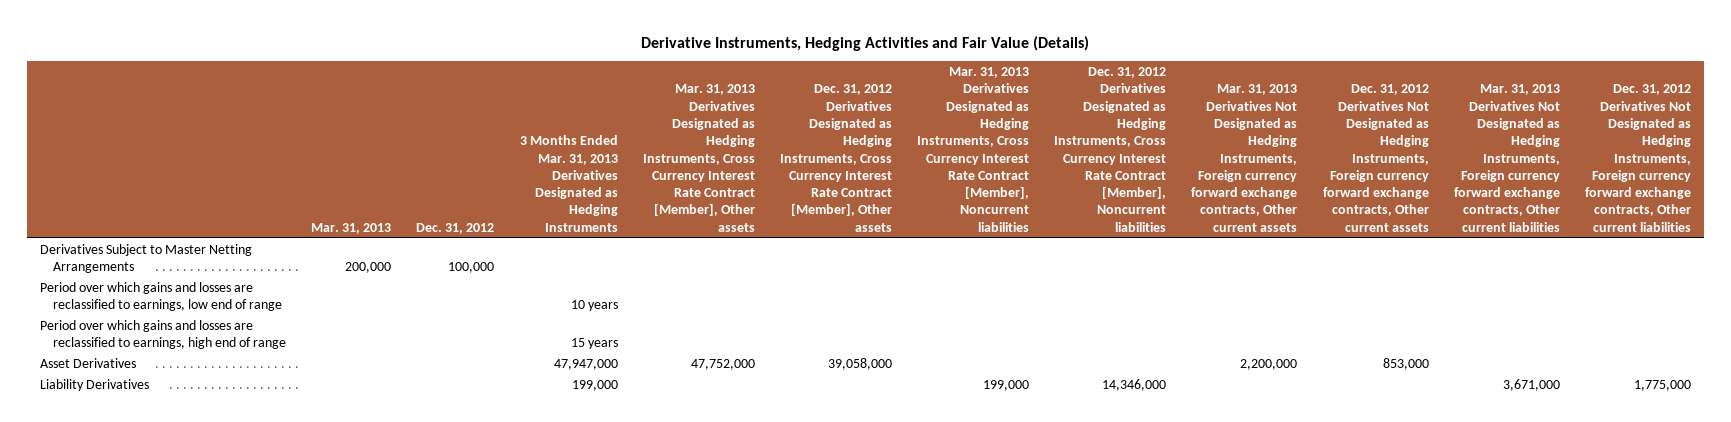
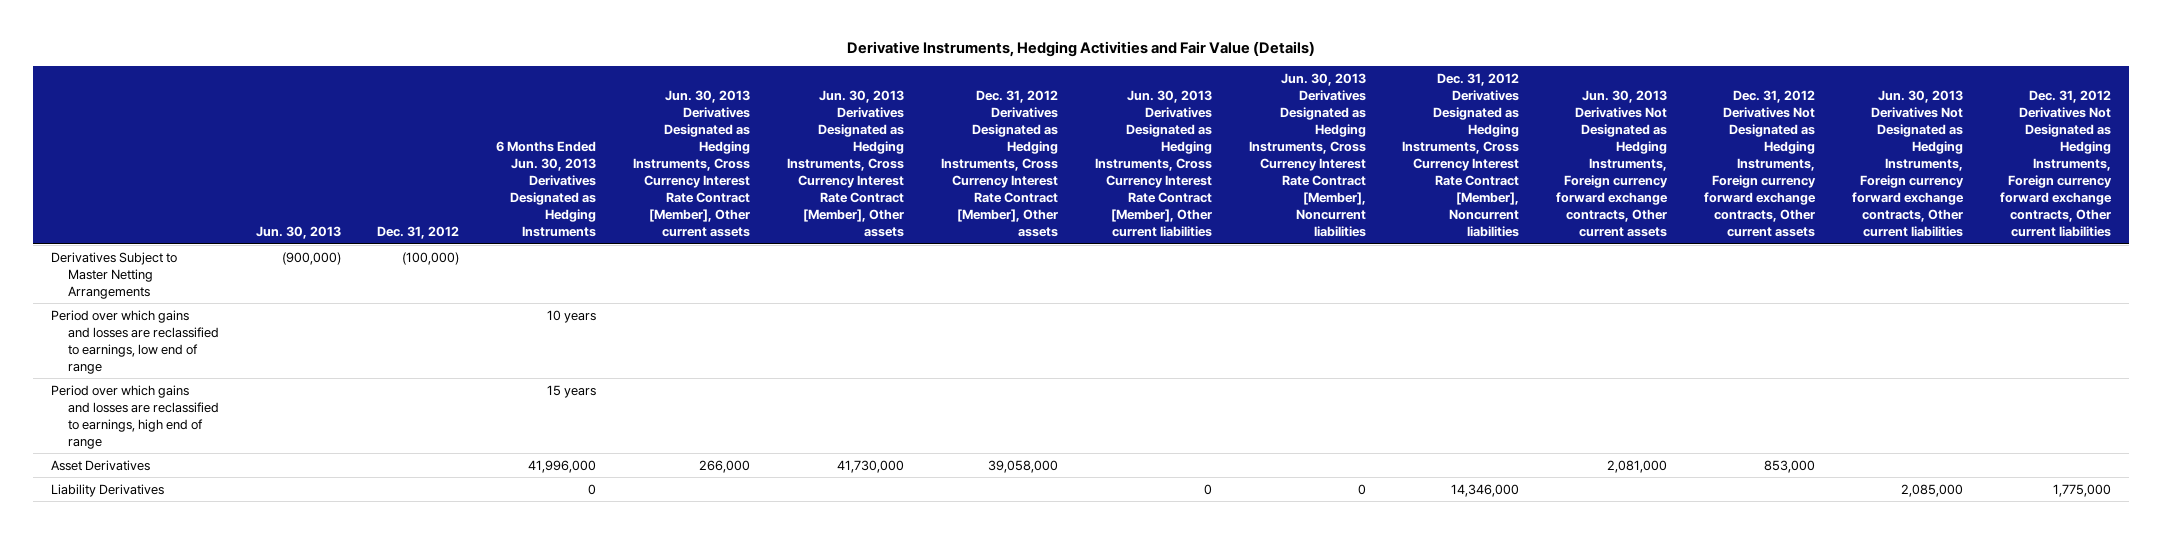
- | Mar. 31, 2013 | Dec. 31, 2012 | 3 Months Ended Mar. 31, 2013 Derivatives Designated as Hedging Instruments | Mar. 31, 2013 Derivatives Designated as Hedging Instruments, Cross Currency Interest Rate Contract [Member], Other assets | Dec. 31, 2012 Derivatives Designated as Hedging Instruments, Cross Currency Interest Rate Contract [Member], Other assets | Mar. 31, 2013 Derivatives Designated as Hedging Instruments, Cross Currency Interest Rate Contract [Member], Noncurrent liabilities | Dec. 31, 2012 Derivatives Designated as Hedging Instruments, Cross Currency Interest Rate Contract [Member], Noncurrent liabilities | Mar. 31, 2013 Derivatives Not Designated as Hedging Instruments, Foreign currency forward exchange contracts, Other current assets | Dec. 31, 2012 Derivatives Not Designated as Hedging Instruments, Foreign currency forward exchange contracts, Other current assets | Mar. 31, 2013 Derivatives Not Designated as Hedging Instruments, Foreign currency forward exchange contracts, Other current liabilities | Dec. 31, 2012 Derivatives Not Designated as Hedging Instruments, Foreign currency forward exchange contracts, Other current liabilities
+ | Jun. 30, 2013 | Dec. 31, 2012 | 6 Months Ended Jun. 30, 2013 Derivatives Designated as Hedging Instruments | Jun. 30, 2013 Derivatives Designated as Hedging Instruments, Cross Currency Interest Rate Contract [Member], Other current assets | Jun. 30, 2013 Derivatives Designated as Hedging Instruments, Cross Currency Interest Rate Contract [Member], Other assets | Dec. 31, 2012 Derivatives Designated as Hedging Instruments, Cross Currency Interest Rate Contract [Member], Other assets | Jun. 30, 2013 Derivatives Designated as Hedging Instruments, Cross Currency Interest Rate Contract [Member], Other current liabilities | Jun. 30, 2013 Derivatives Designated as Hedging Instruments, Cross Currency Interest Rate Contract [Member], Noncurrent liabilities | Dec. 31, 2012 Derivatives Designated as Hedging Instruments, Cross Currency Interest Rate Contract [Member], Noncurrent liabilities | Jun. 30, 2013 Derivatives Not Designated as Hedging Instruments, Foreign currency forward exchange contracts, Other current assets | Dec. 31, 2012 Derivatives Not Designated as Hedging Instruments, Foreign currency forward exchange contracts, Other current assets | Jun. 30, 2013 Derivatives Not Designated as Hedging Instruments, Foreign currency forward exchange contracts, Other current liabilities | Dec. 31, 2012 Derivatives Not Designated as Hedging Instruments, Foreign currency forward exchange contracts, Other current liabilities
- Derivatives Subject to Master Netting Arrangements | 200,000 | 100,000 | | | | | | | | |
+ Derivatives Subject to Master Netting Arrangements | (900,000) | (100,000) | | | | | | | | | | |

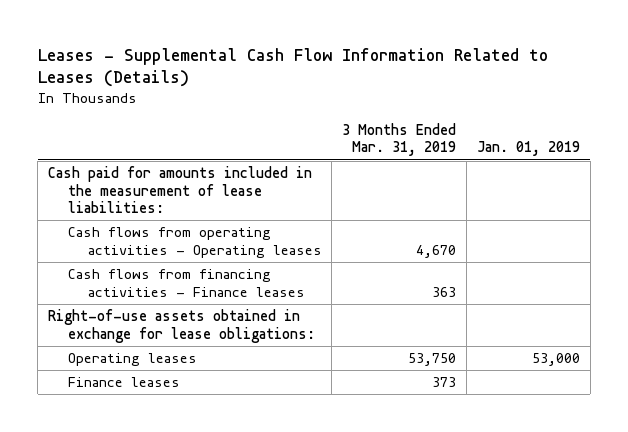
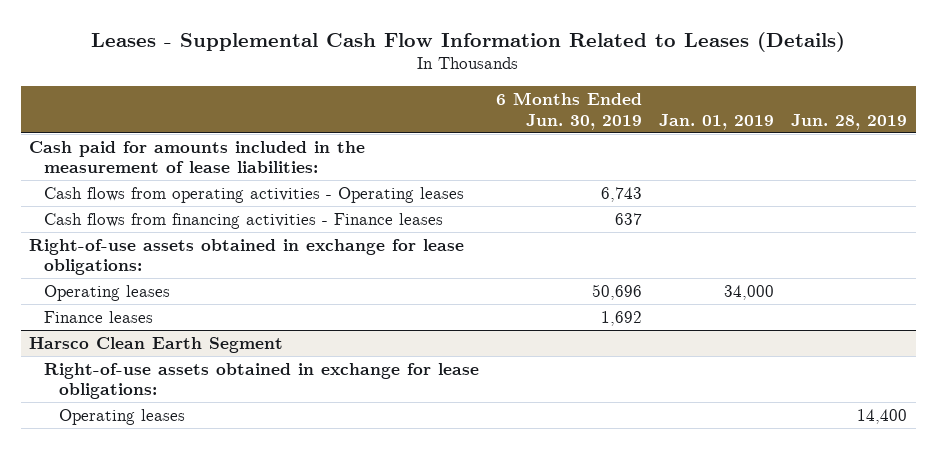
- | 3 Months Ended Mar. 31, 2019 | Jan. 01, 2019
+ | 6 Months Ended Jun. 30, 2019 | Jan. 01, 2019 | Jun. 28, 2019
- Operating leases | 53,750 | 53,000
+ Operating leases | 50,696 | 34,000 |
+ Harsco Clean Earth Segment
+ Right-of-use assets obtained in exchange for lease obligations:
+ Operating leases | | | 14,400

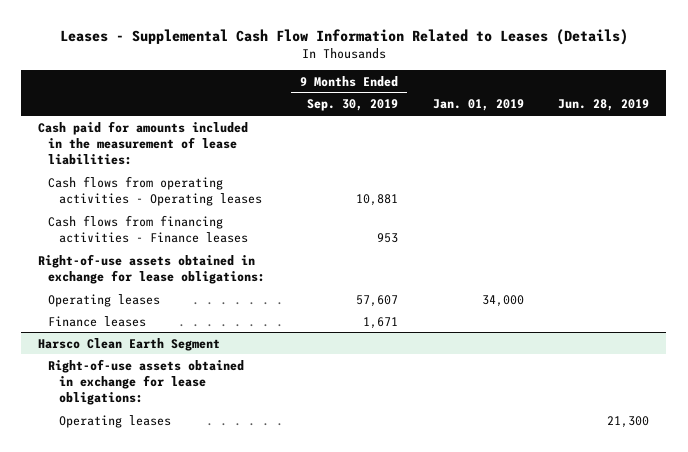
- | 6 Months Ended Jun. 30, 2019 | Jan. 01, 2019 | Jun. 28, 2019
+ | 9 Months Ended Sep. 30, 2019 | Jan. 01, 2019 | Jun. 28, 2019
@ Harsco Clean Earth Segment
- Operating leases | | | 14,400
+ Operating leases | | | 21,300

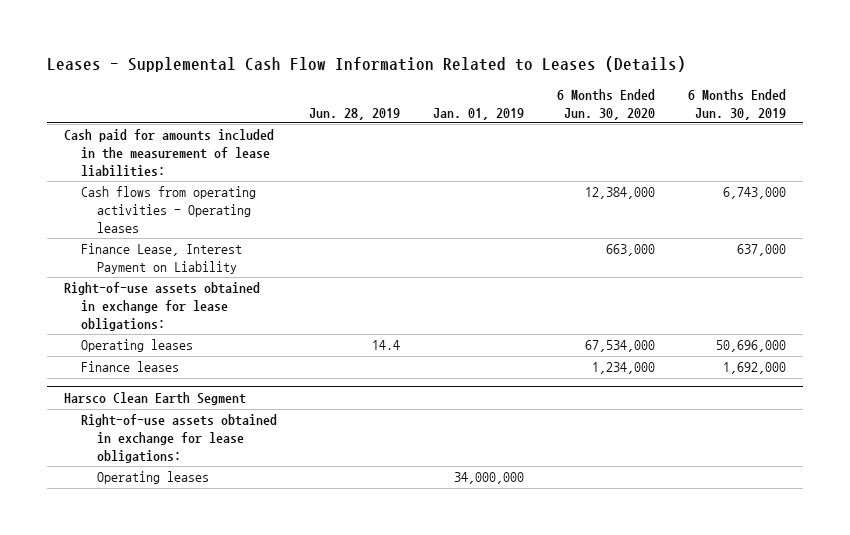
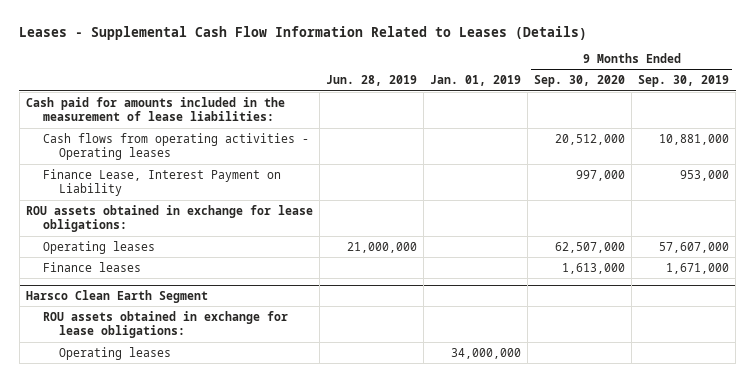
- | Jun. 28, 2019 | Jan. 01, 2019 | 6 Months Ended Jun. 30, 2020 | 6 Months Ended Jun. 30, 2019
+ | Jun. 28, 2019 | Jan. 01, 2019 | 9 Months Ended Sep. 30, 2020 | 9 Months Ended Sep. 30, 2019
- Right-of-use assets obtained in exchange for lease obligations:
- Operating leases | 14.4 | | 67,534,000 | 50,696,000
+ ROU assets obtained in exchange for lease obligations:
+ Operating leases | 21,000,000 | | 62,507,000 | 57,607,000
@ Harsco Clean Earth Segment
- Right-of-use assets obtained in exchange for lease obligations:
+ ROU assets obtained in exchange for lease obligations:

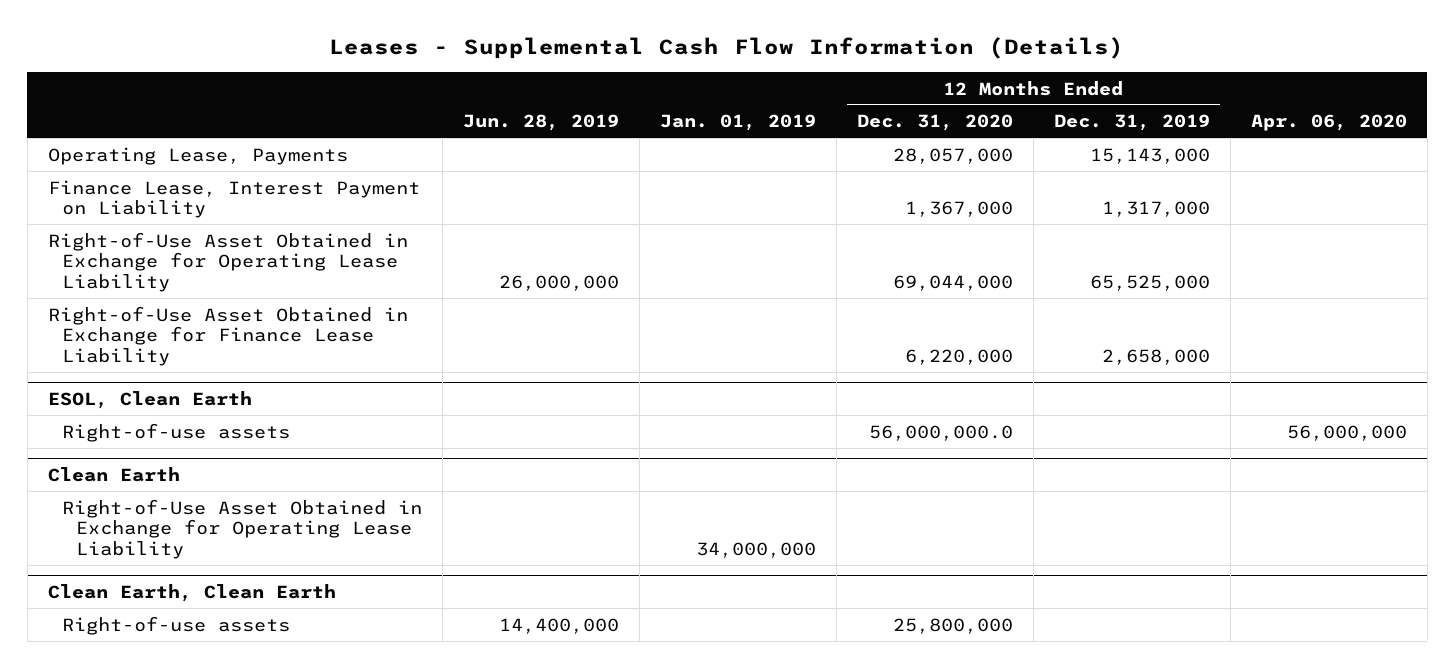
- Leases - Supplemental Cash Flow Information Related to Leases (Details)
+ Leases - Supplemental Cash Flow Information (Details)
- | Jun. 28, 2019 | Jan. 01, 2019 | 9 Months Ended Sep. 30, 2020 | 9 Months Ended Sep. 30, 2019
+ | Jun. 28, 2019 | Jan. 01, 2019 | 12 Months Ended Dec. 31, 2020 | 12 Months Ended Dec. 31, 2019 | Apr. 06, 2020
- Cash paid for amounts included in the measurement of lease liabilities:
- Cash flows from operating activities - Operating leases | | | 20,512,000 | 10,881,000
+ Operating Lease, Payments | | | 28,057,000 | 15,143,000 |
- ROU assets obtained in exchange for lease obligations:
- Operating leases | 21,000,000 | | 62,507,000 | 57,607,000
- Finance leases | | | 1,613,000 | 1,671,000
- Harsco Clean Earth Segment
- ROU assets obtained in exchange for lease obligations:
- Operating leases | | 34,000,000 | |
+ Right-of-Use Asset Obtained in Exchange for Operating Lease Liability | 26,000,000 | | 69,044,000 | 65,525,000 |
+ Right-of-Use Asset Obtained in Exchange for Finance Lease Liability | | | 6,220,000 | 2,658,000 |
+ ESOL, Clean Earth
+ Right-of-use assets | | | 56,000,000.0 | | 56,000,000
+ Clean Earth
+ Right-of-Use Asset Obtained in Exchange for Operating Lease Liability | | 34,000,000 | | |
+ Clean Earth, Clean Earth
+ Right-of-use assets | 14,400,000 | | 25,800,000 | |

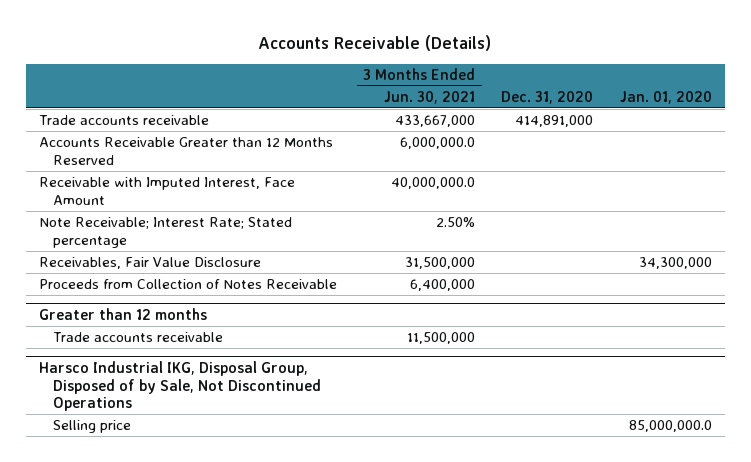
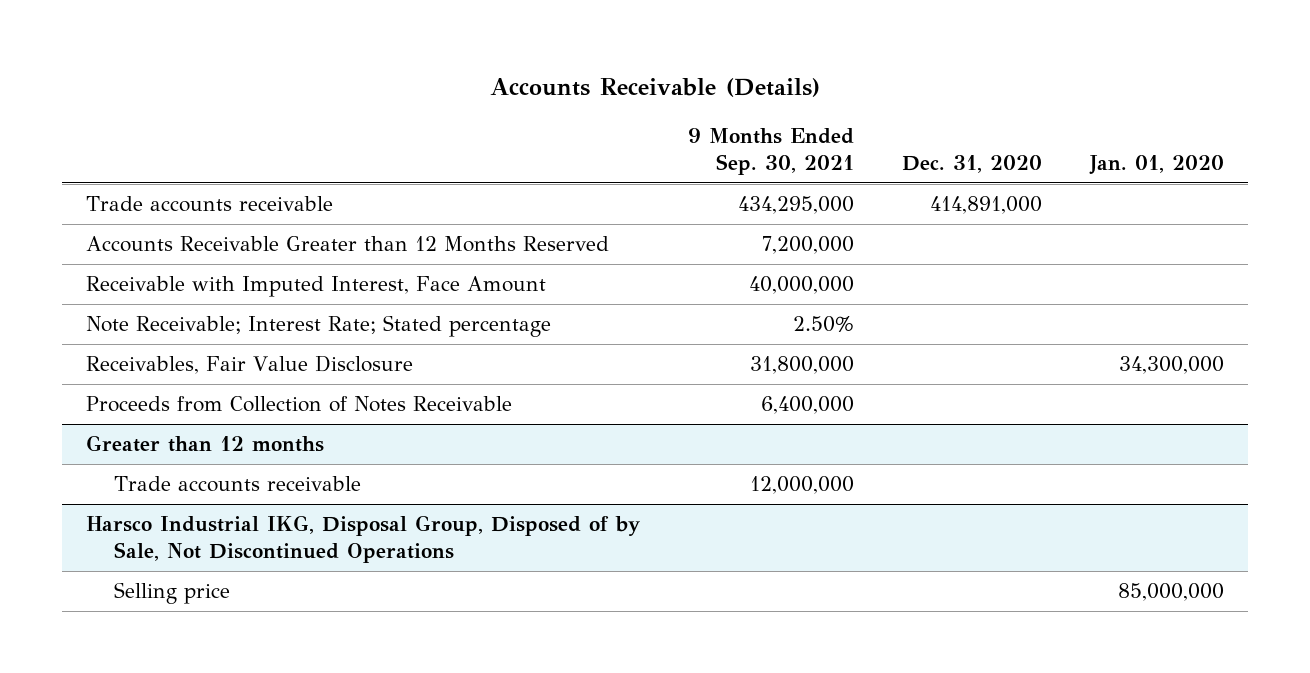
- | 3 Months Ended Jun. 30, 2021 | Dec. 31, 2020 | Jan. 01, 2020
+ | 9 Months Ended Sep. 30, 2021 | Dec. 31, 2020 | Jan. 01, 2020
@ Harsco Industrial IKG, Disposal Group, Disposed of by Sale, Not Discontinued Operations
- Selling price | | | 85,000,000.0
+ Selling price | | | 85,000,000

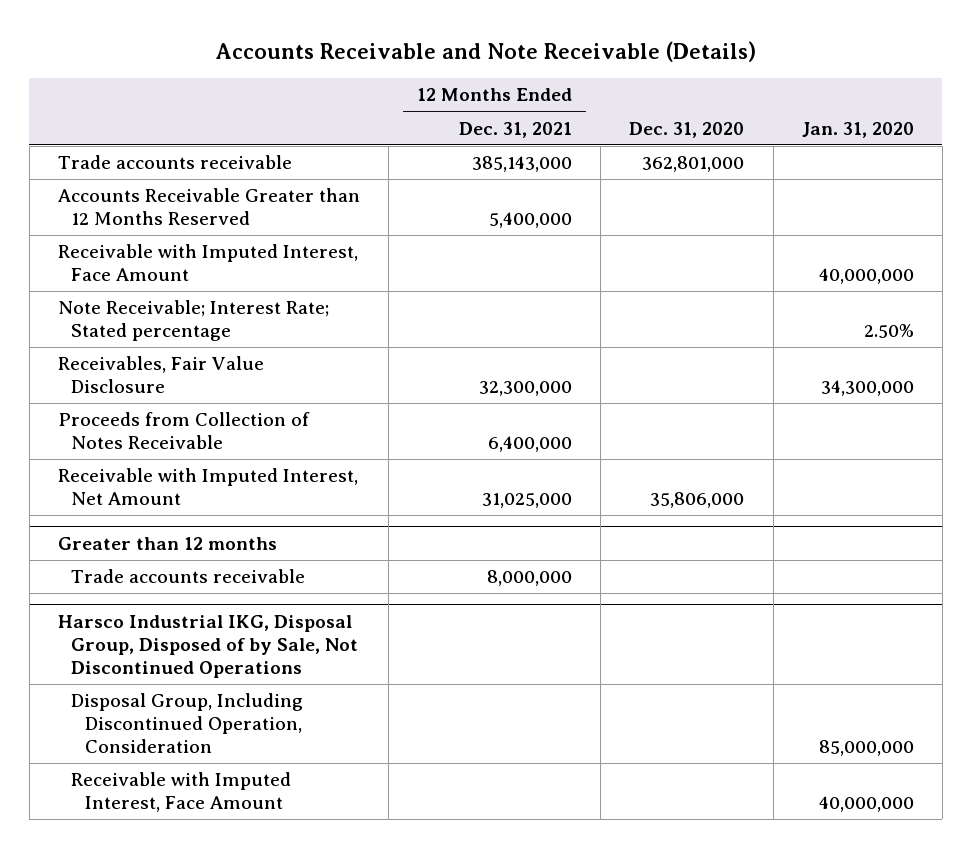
- Accounts Receivable (Details)
+ Accounts Receivable and Note Receivable (Details)
- | 9 Months Ended Sep. 30, 2021 | Dec. 31, 2020 | Jan. 01, 2020
+ | 12 Months Ended Dec. 31, 2021 | Dec. 31, 2020 | Jan. 31, 2020
- Trade accounts receivable | 434,295,000 | 414,891,000 |
+ Trade accounts receivable | 385,143,000 | 362,801,000 |
+ Receivable with Imputed Interest, Net Amount | 31,025,000 | 35,806,000 |
@ Harsco Industrial IKG, Disposal Group, Disposed of by Sale, Not Discontinued Operations
- Selling price | | | 85,000,000
+ Disposal Group, Including Discontinued Operation, Consideration | | | 85,000,000
+ Receivable with Imputed Interest, Face Amount | | | 40,000,000

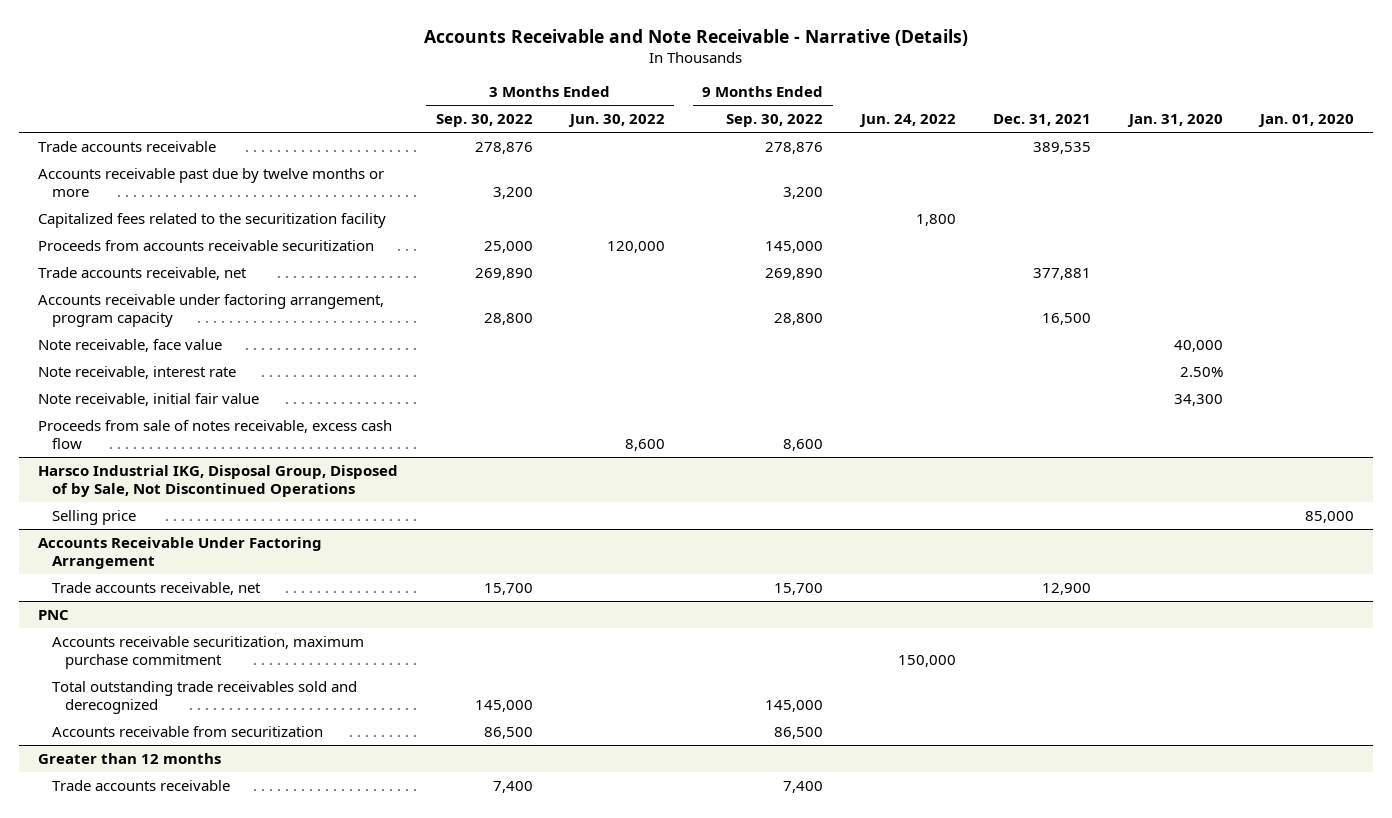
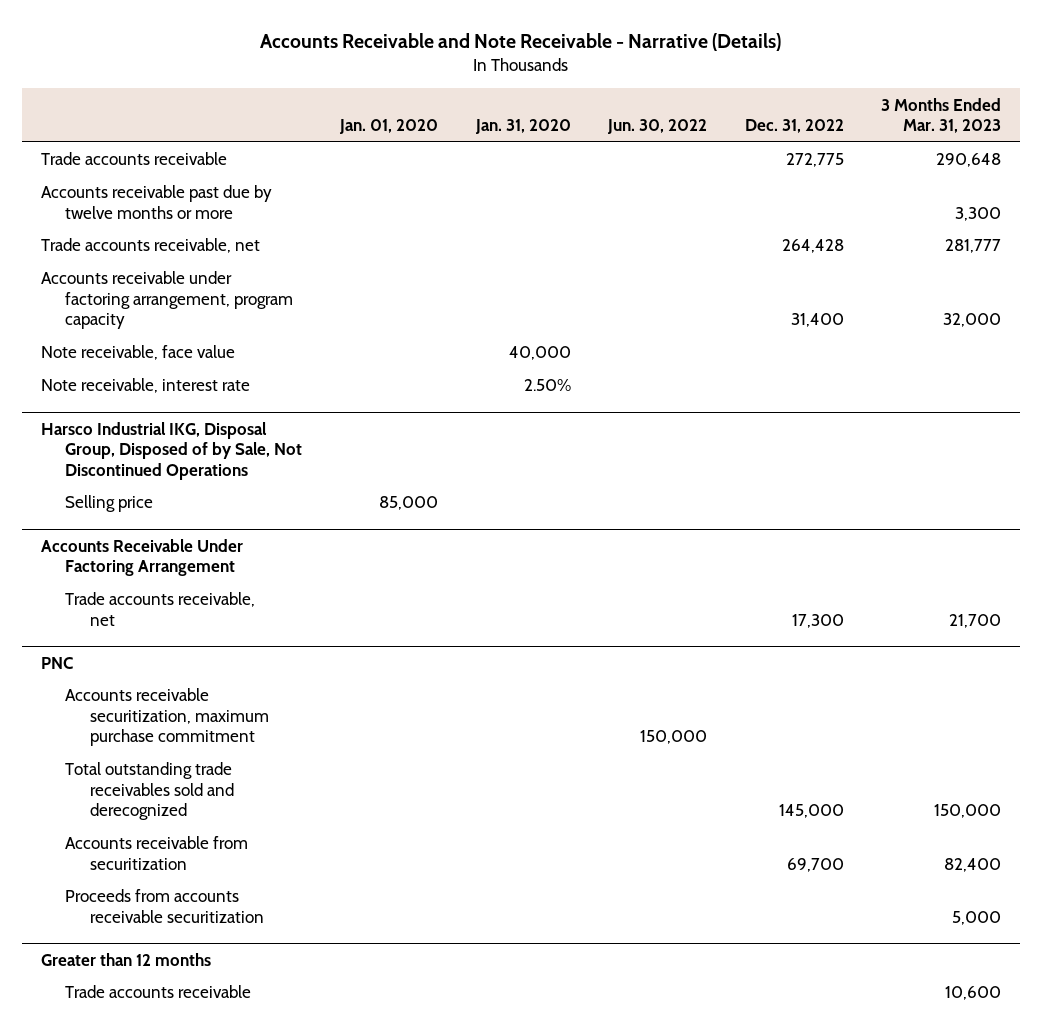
- | 3 Months Ended Sep. 30, 2022 | 3 Months Ended Jun. 30, 2022 | 9 Months Ended Sep. 30, 2022 | Jun. 24, 2022 | Dec. 31, 2021 | Jan. 31, 2020 | Jan. 01, 2020
+ | Jan. 01, 2020 | Jan. 31, 2020 | Jun. 30, 2022 | Dec. 31, 2022 | 3 Months Ended Mar. 31, 2023
- Capitalized fees related to the securitization facility | | | | 1,800 | | |
- Proceeds from accounts receivable securitization | 25,000 | 120,000 | 145,000 | | | |
- Note receivable, initial fair value | | | | | | 34,300 |
- Proceeds from sale of notes receivable, excess cash flow | | 8,600 | 8,600 | | | |
@ PNC
+ Proceeds from accounts receivable securitization | | | | | 5,000

